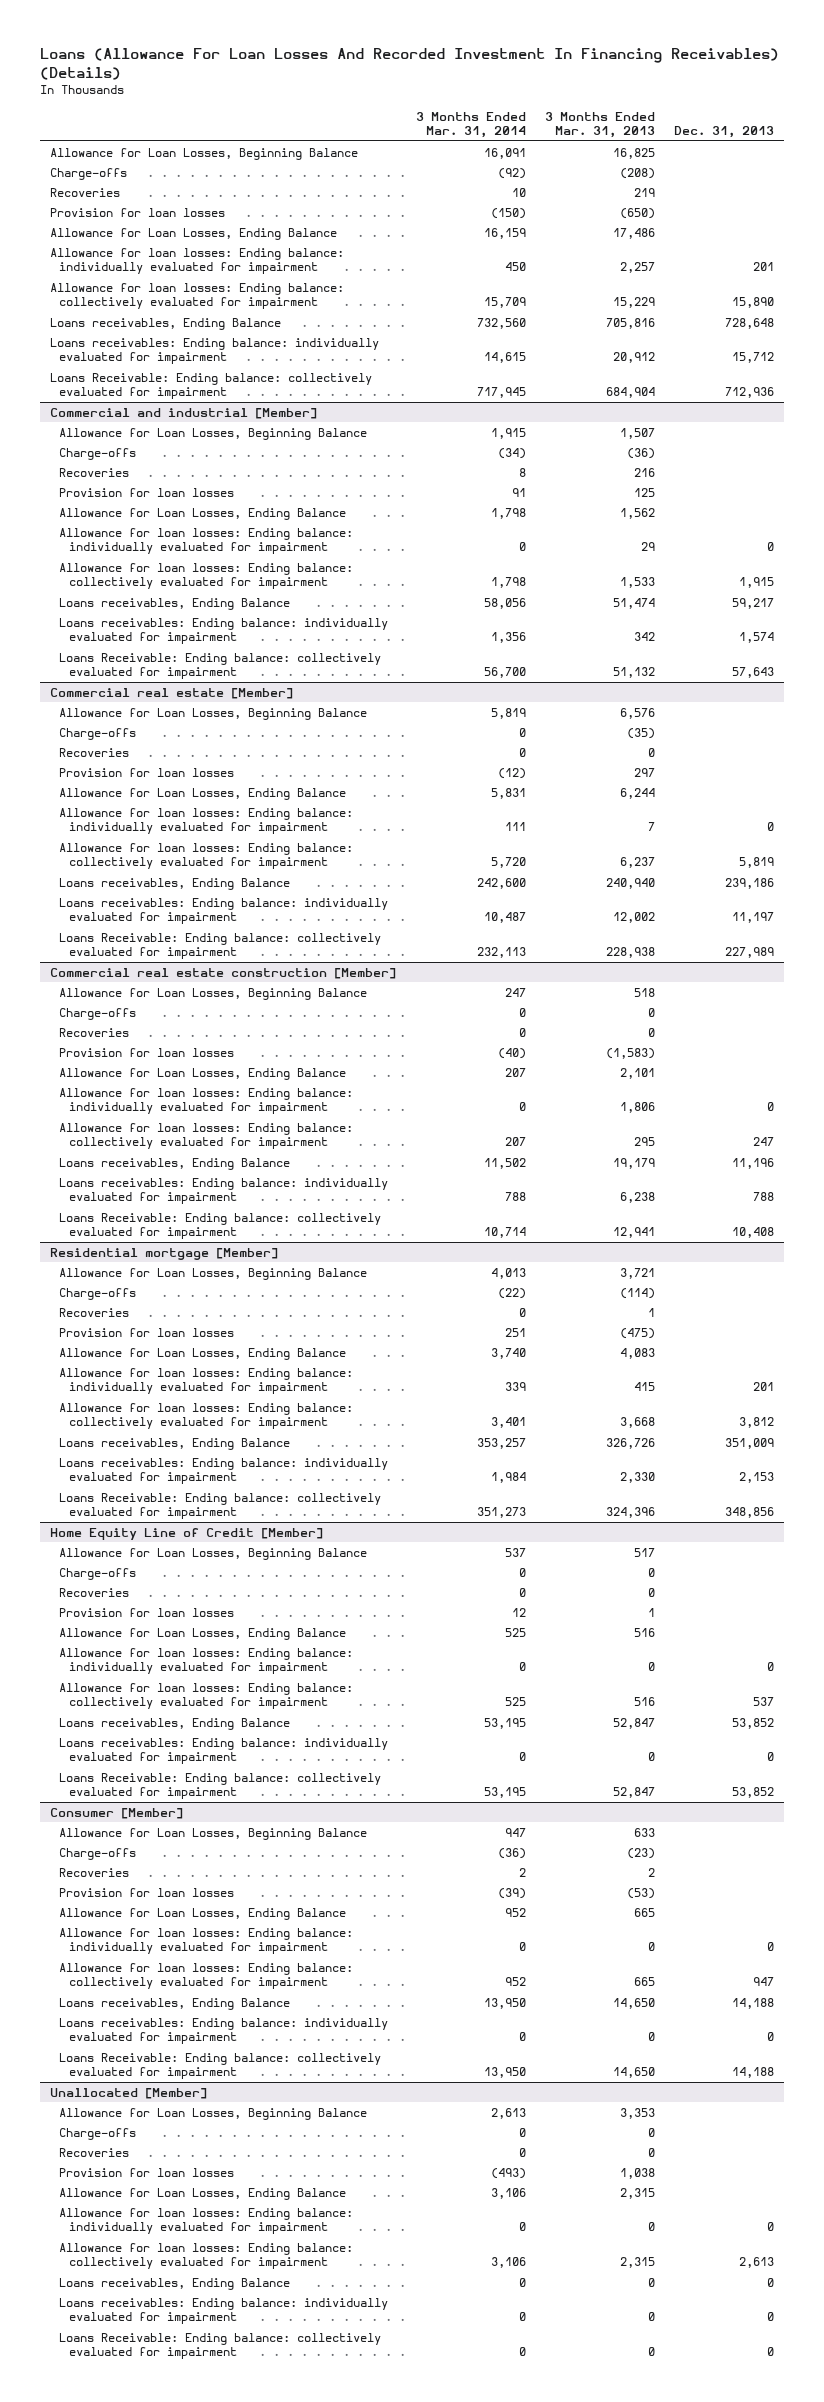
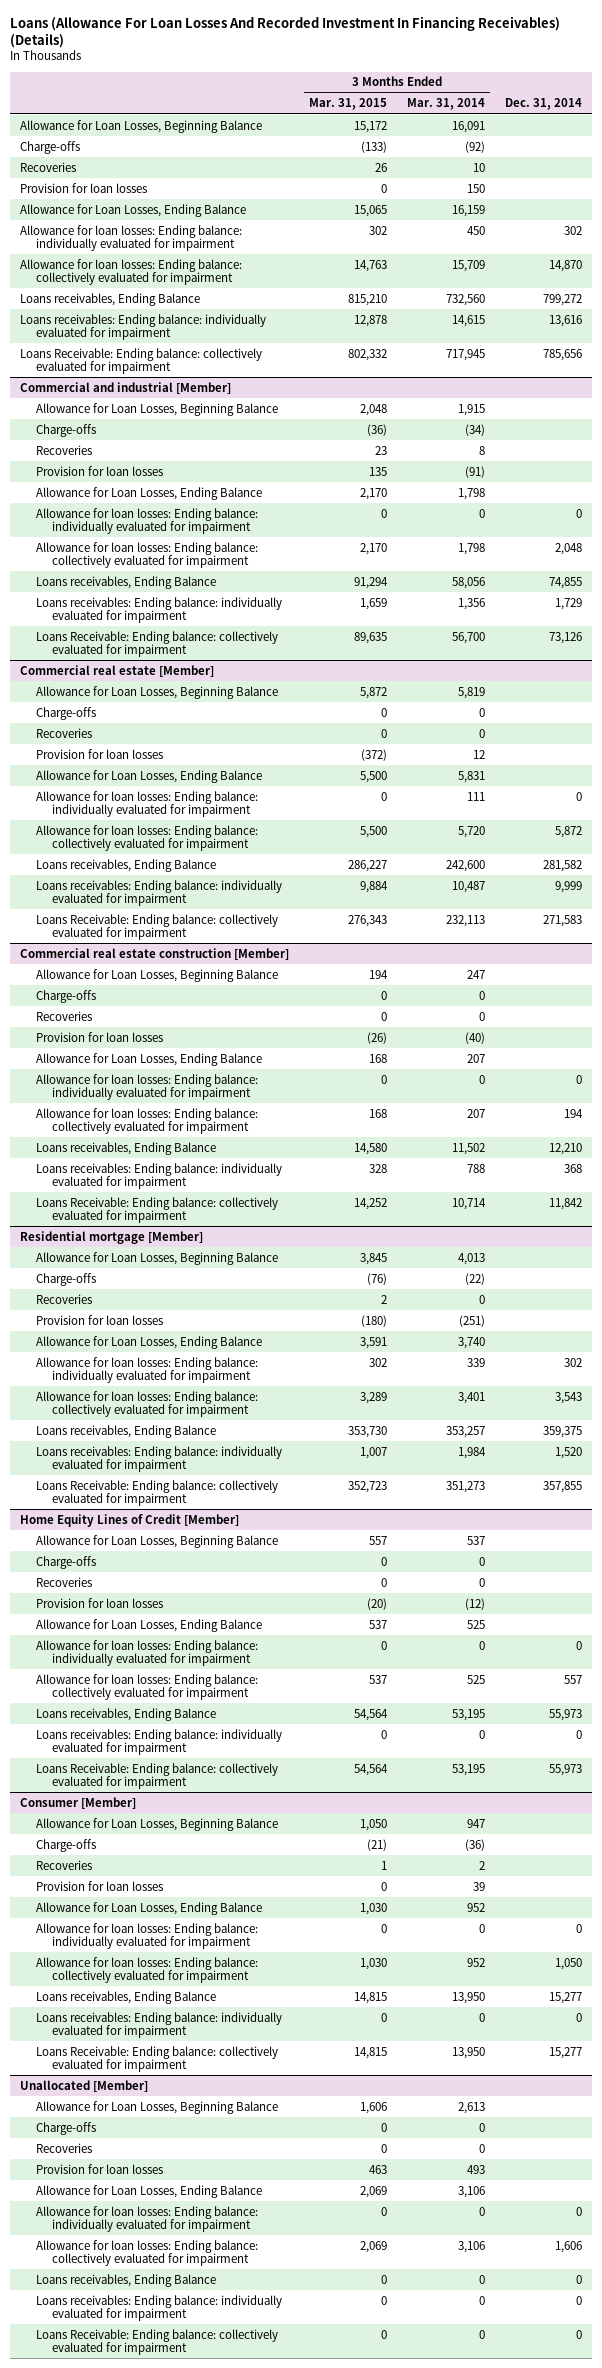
- | 3 Months Ended Mar. 31, 2014 | 3 Months Ended Mar. 31, 2013 | Dec. 31, 2013
+ | 3 Months Ended Mar. 31, 2015 | 3 Months Ended Mar. 31, 2014 | Dec. 31, 2014
- Provision for loan losses | (150) | (650) |
+ Provision for loan losses | 0 | 150 |
@ Commercial and industrial [Member]
- Provision for loan losses | 91 | 125 |
+ Provision for loan losses | 135 | (91) |
@ Commercial real estate [Member]
- Provision for loan losses | (12) | 297 |
+ Provision for loan losses | (372) | 12 |
@ Residential mortgage [Member]
- Provision for loan losses | 251 | (475) |
+ Provision for loan losses | (180) | (251) |
- Home Equity Line of Credit [Member]
+ Home Equity Lines of Credit [Member]
- Provision for loan losses | 12 | 1 |
+ Provision for loan losses | (20) | (12) |
@ Consumer [Member]
- Provision for loan losses | (39) | (53) |
+ Provision for loan losses | 0 | 39 |
@ Unallocated [Member]
- Provision for loan losses | (493) | 1,038 |
+ Provision for loan losses | 463 | 493 |

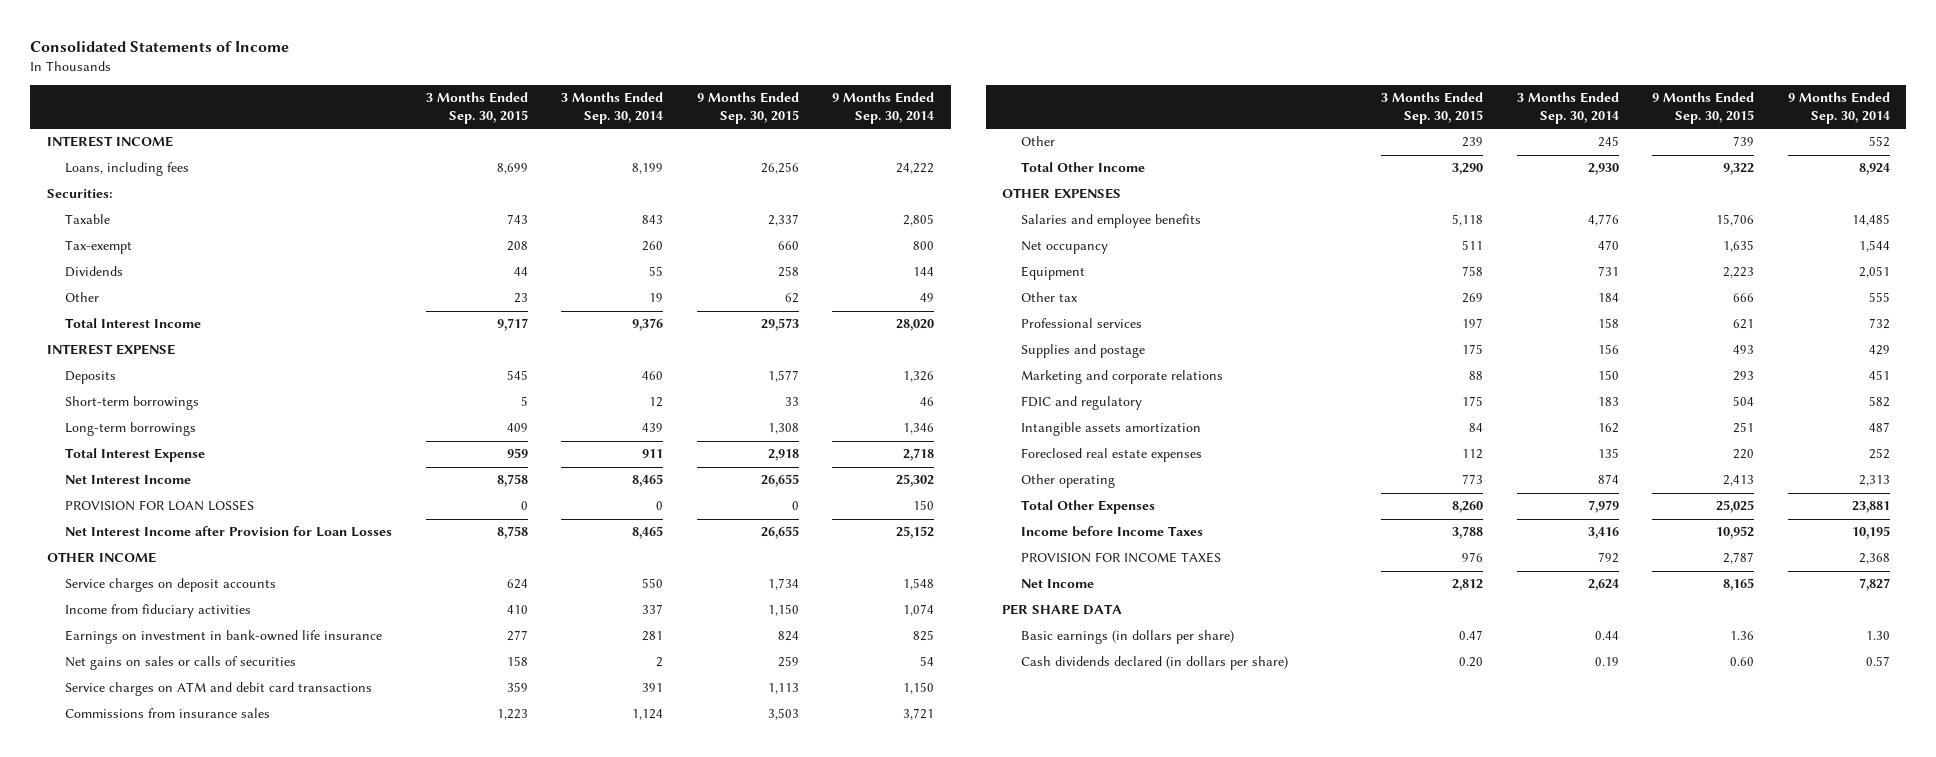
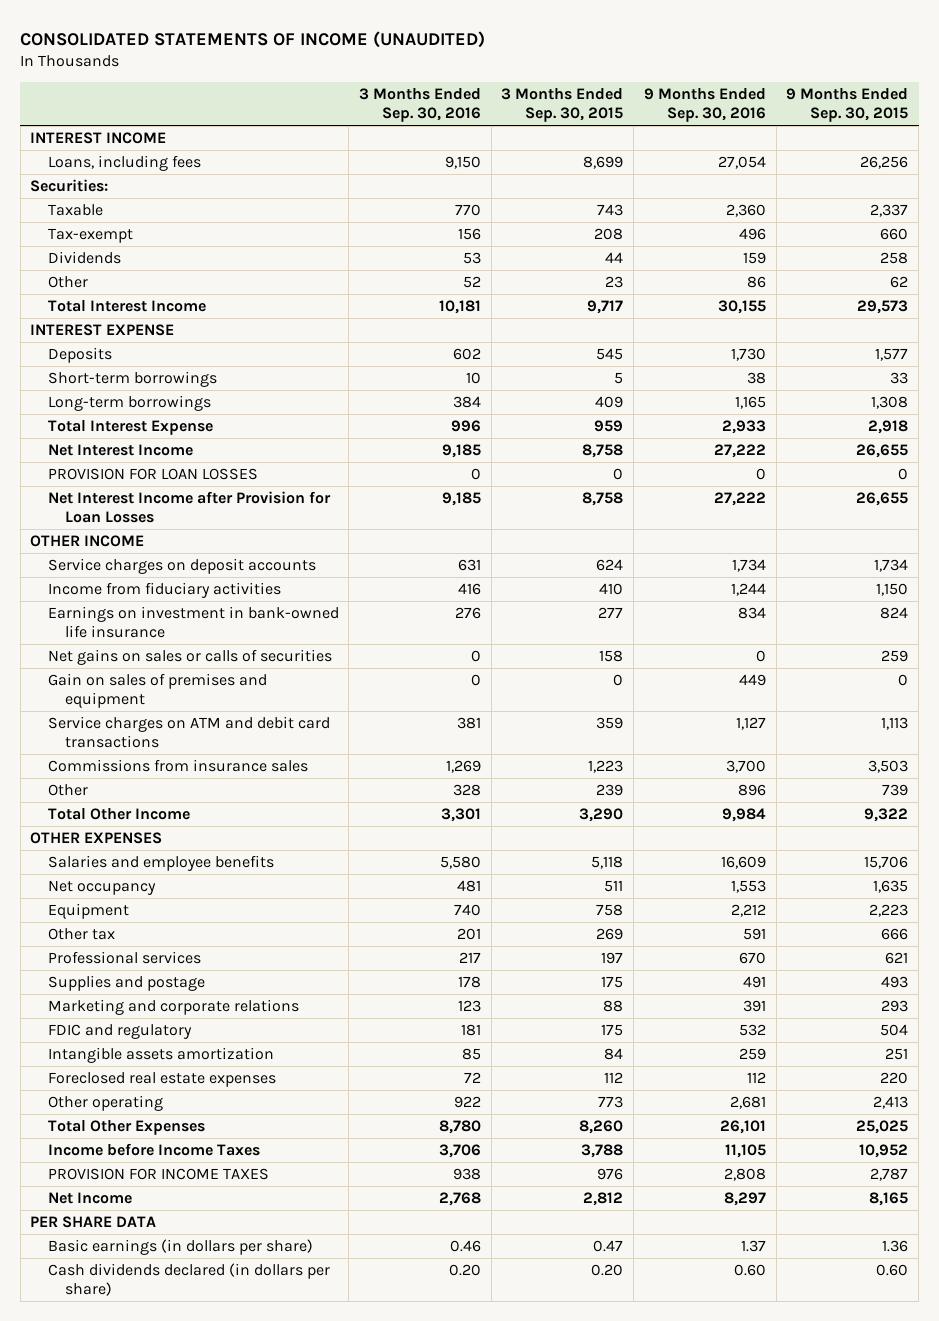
- Consolidated Statements of Income
+ CONSOLIDATED STATEMENTS OF INCOME (UNAUDITED)
- | 3 Months Ended Sep. 30, 2015 | 3 Months Ended Sep. 30, 2014 | 9 Months Ended Sep. 30, 2015 | 9 Months Ended Sep. 30, 2014
+ | 3 Months Ended Sep. 30, 2016 | 3 Months Ended Sep. 30, 2015 | 9 Months Ended Sep. 30, 2016 | 9 Months Ended Sep. 30, 2015
+ Gain on sales of premises and equipment | 0 | 0 | 449 | 0

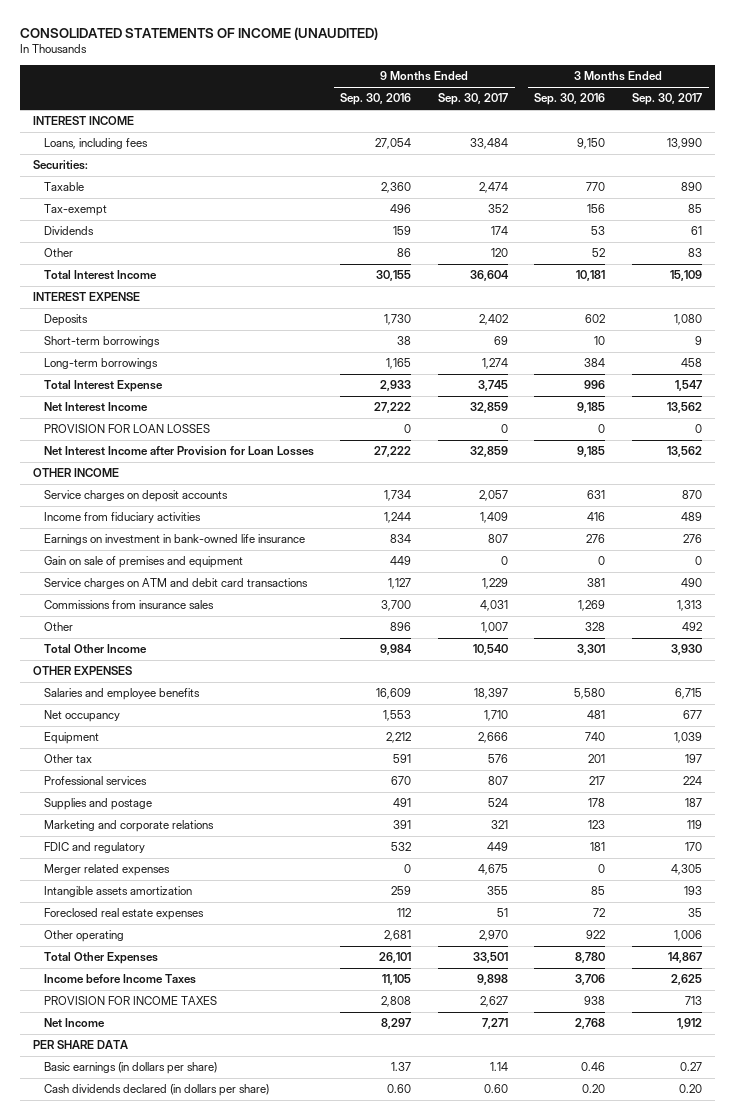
- | 3 Months Ended Sep. 30, 2016 | 3 Months Ended Sep. 30, 2015 | 9 Months Ended Sep. 30, 2016 | 9 Months Ended Sep. 30, 2015
+ | 9 Months Ended Sep. 30, 2016 | 9 Months Ended Sep. 30, 2017 | 3 Months Ended Sep. 30, 2016 | 3 Months Ended Sep. 30, 2017
- Net gains on sales or calls of securities | 0 | 158 | 0 | 259
- Gain on sales of premises and equipment | 0 | 0 | 449 | 0
+ Gain on sale of premises and equipment | 449 | 0 | 0 | 0
+ Merger related expenses | 0 | 4,675 | 0 | 4,305

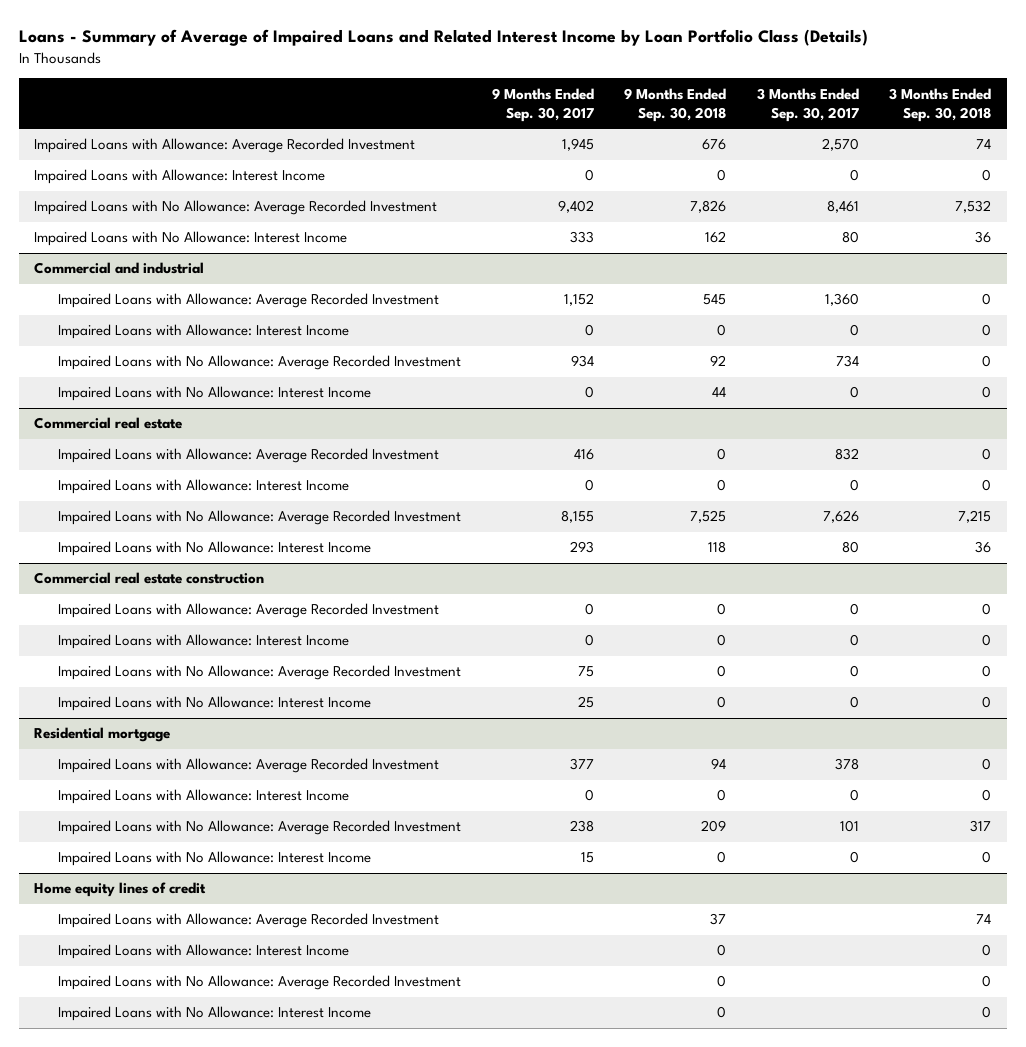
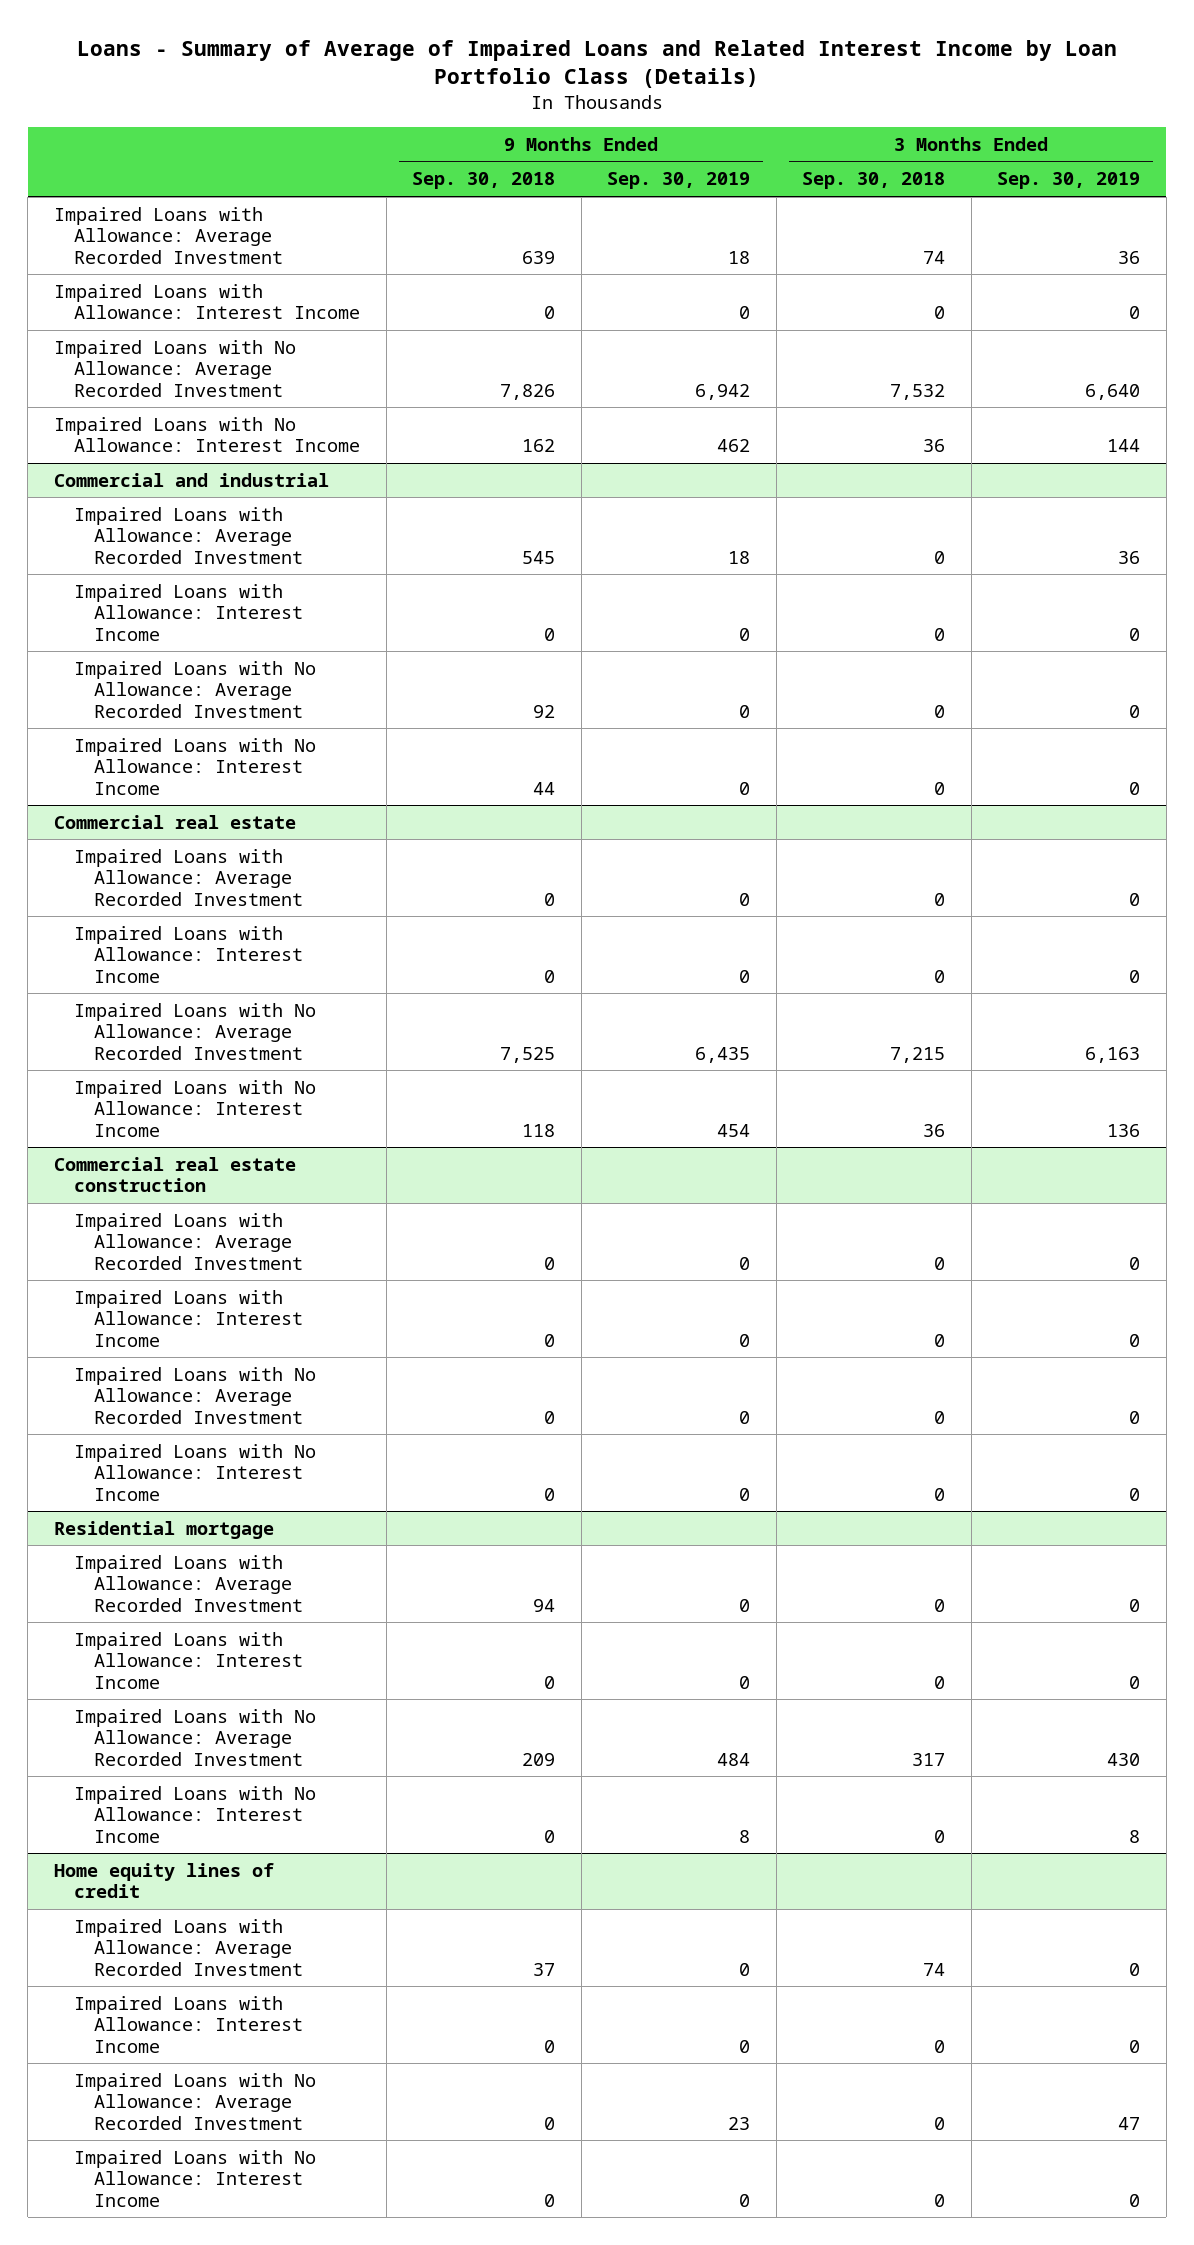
- | 9 Months Ended Sep. 30, 2017 | 9 Months Ended Sep. 30, 2018 | 3 Months Ended Sep. 30, 2017 | 3 Months Ended Sep. 30, 2018
+ | 9 Months Ended Sep. 30, 2018 | 9 Months Ended Sep. 30, 2019 | 3 Months Ended Sep. 30, 2018 | 3 Months Ended Sep. 30, 2019
- Impaired Loans with Allowance: Average Recorded Investment | 1,945 | 676 | 2,570 | 74
+ Impaired Loans with Allowance: Average Recorded Investment | 639 | 18 | 74 | 36

